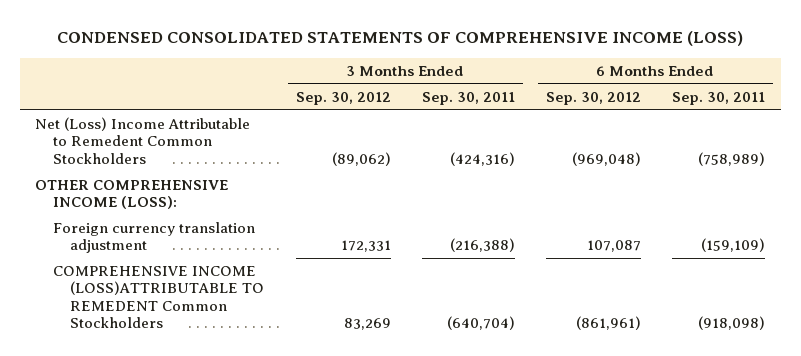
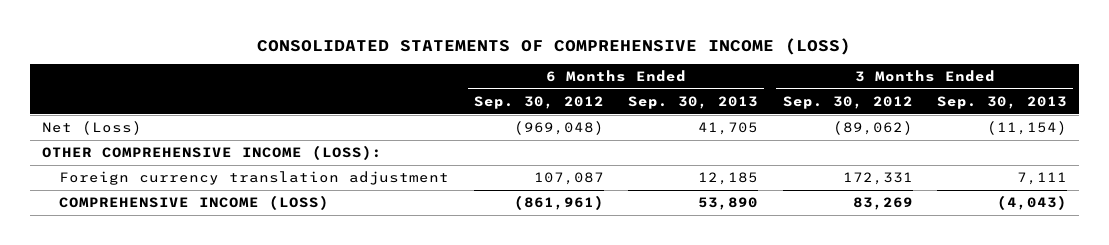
- CONDENSED CONSOLIDATED STATEMENTS OF COMPREHENSIVE INCOME (LOSS)
+ CONSOLIDATED STATEMENTS OF COMPREHENSIVE INCOME (LOSS)
- | 3 Months Ended Sep. 30, 2012 | 3 Months Ended Sep. 30, 2011 | 6 Months Ended Sep. 30, 2012 | 6 Months Ended Sep. 30, 2011
+ | 6 Months Ended Sep. 30, 2012 | 6 Months Ended Sep. 30, 2013 | 3 Months Ended Sep. 30, 2012 | 3 Months Ended Sep. 30, 2013
- Net (Loss) Income Attributable to Remedent Common Stockholders | (89,062) | (424,316) | (969,048) | (758,989)
+ Net (Loss) | (969,048) | 41,705 | (89,062) | (11,154)
- COMPREHENSIVE INCOME (LOSS)ATTRIBUTABLE TO REMEDENT Common Stockholders | 83,269 | (640,704) | (861,961) | (918,098)
+ COMPREHENSIVE INCOME (LOSS) | (861,961) | 53,890 | 83,269 | (4,043)

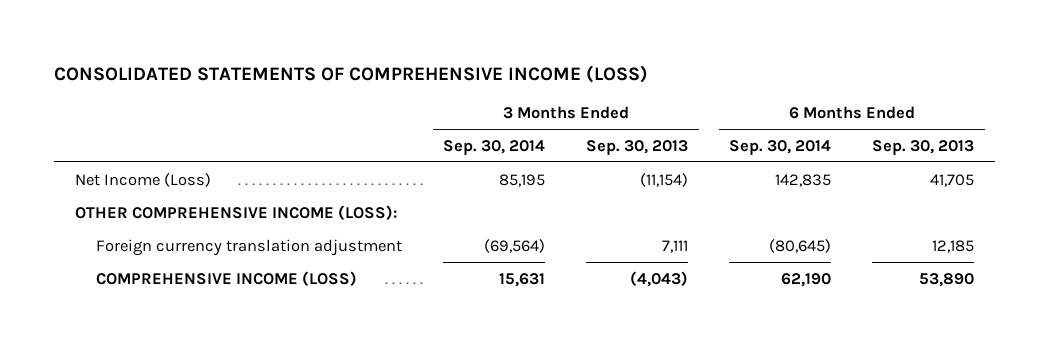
- | 6 Months Ended Sep. 30, 2012 | 6 Months Ended Sep. 30, 2013 | 3 Months Ended Sep. 30, 2012 | 3 Months Ended Sep. 30, 2013
+ | 3 Months Ended Sep. 30, 2014 | 3 Months Ended Sep. 30, 2013 | 6 Months Ended Sep. 30, 2014 | 6 Months Ended Sep. 30, 2013
- Net (Loss) | (969,048) | 41,705 | (89,062) | (11,154)
+ Net Income (Loss) | 85,195 | (11,154) | 142,835 | 41,705

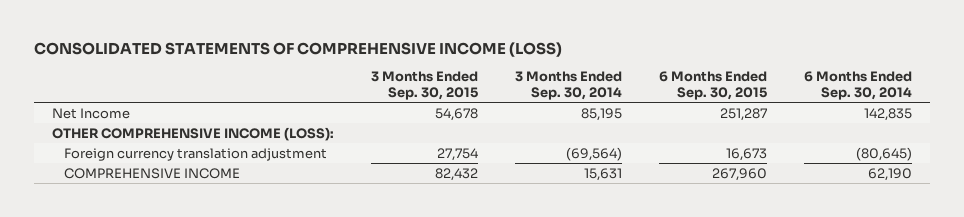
- | 3 Months Ended Sep. 30, 2014 | 3 Months Ended Sep. 30, 2013 | 6 Months Ended Sep. 30, 2014 | 6 Months Ended Sep. 30, 2013
+ | 3 Months Ended Sep. 30, 2015 | 3 Months Ended Sep. 30, 2014 | 6 Months Ended Sep. 30, 2015 | 6 Months Ended Sep. 30, 2014
- Net Income (Loss) | 85,195 | (11,154) | 142,835 | 41,705
+ Net Income | 54,678 | 85,195 | 251,287 | 142,835
- COMPREHENSIVE INCOME (LOSS) | 15,631 | (4,043) | 62,190 | 53,890
+ COMPREHENSIVE INCOME | 82,432 | 15,631 | 267,960 | 62,190

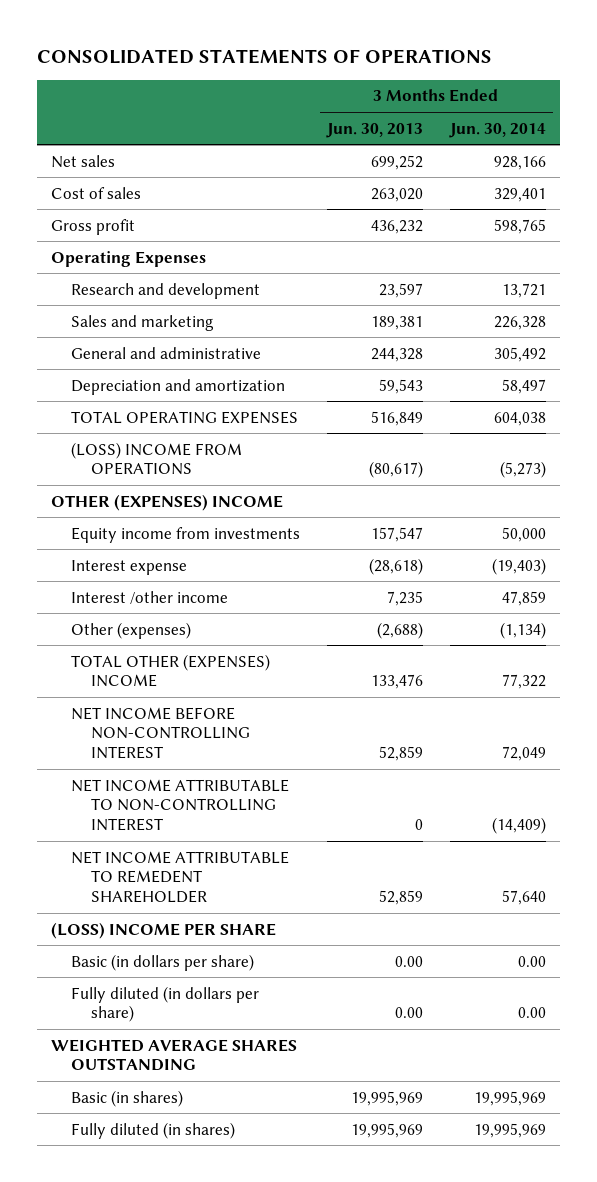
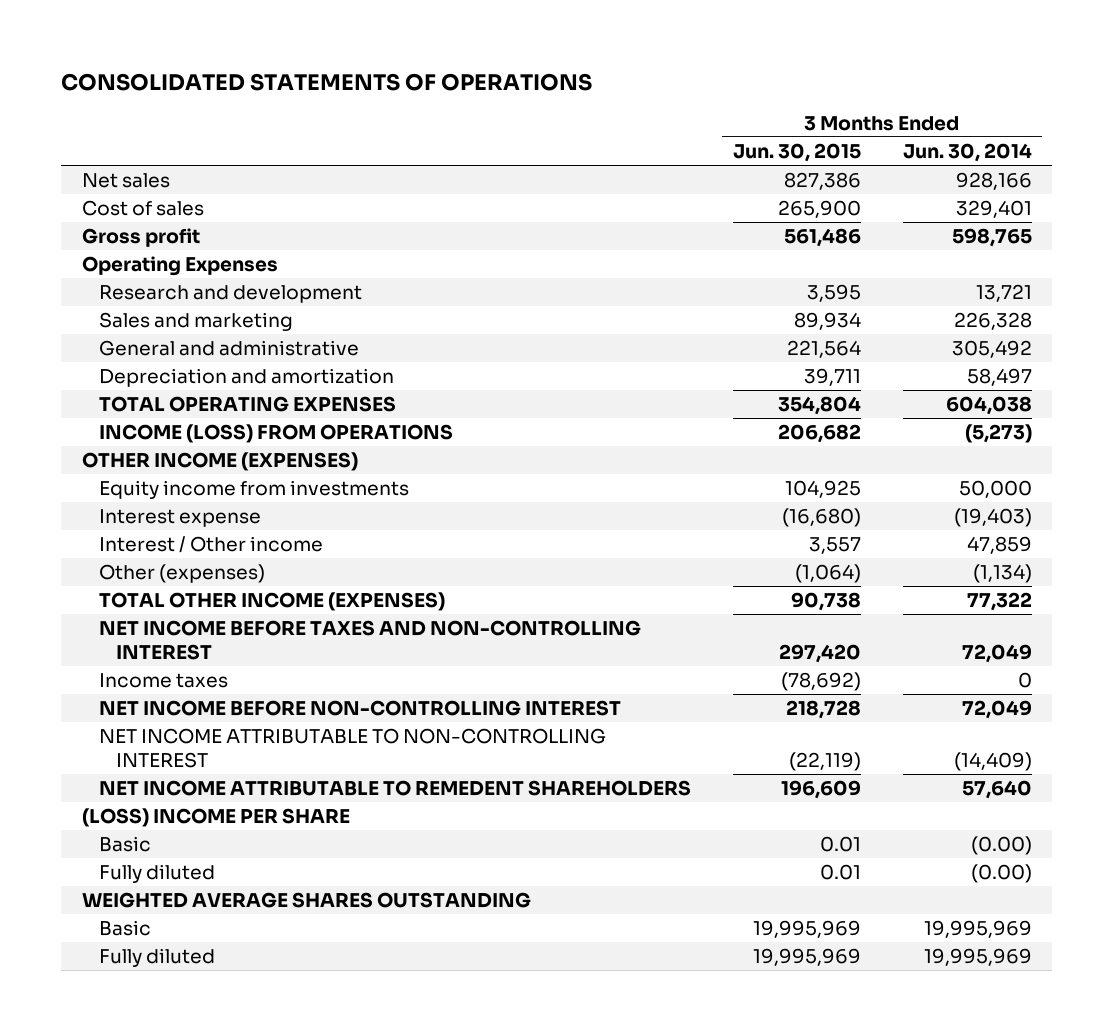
- | 3 Months Ended Jun. 30, 2013 | 3 Months Ended Jun. 30, 2014
+ | 3 Months Ended Jun. 30, 2015 | 3 Months Ended Jun. 30, 2014
- (LOSS) INCOME FROM OPERATIONS | (80,617) | (5,273)
- OTHER (EXPENSES) INCOME
+ INCOME (LOSS) FROM OPERATIONS | 206,682 | (5,273)
+ OTHER INCOME (EXPENSES)
- Interest /other income | 7,235 | 47,859
+ Interest / Other income | 3,557 | 47,859
- TOTAL OTHER (EXPENSES) INCOME | 133,476 | 77,322
+ TOTAL OTHER INCOME (EXPENSES) | 90,738 | 77,322
+ NET INCOME BEFORE TAXES AND NON-CONTROLLING INTEREST | 297,420 | 72,049
+ Income taxes | (78,692) | 0
- NET INCOME ATTRIBUTABLE TO REMEDENT SHAREHOLDER | 52,859 | 57,640
+ NET INCOME ATTRIBUTABLE TO REMEDENT SHAREHOLDERS | 196,609 | 57,640
- Basic (in dollars per share) | 0.00 | 0.00
- Fully diluted (in dollars per share) | 0.00 | 0.00
+ Basic | 0.01 | (0.00)
+ Fully diluted | 0.01 | (0.00)
- Basic (in shares) | 19,995,969 | 19,995,969
- Fully diluted (in shares) | 19,995,969 | 19,995,969
+ Basic | 19,995,969 | 19,995,969
+ Fully diluted | 19,995,969 | 19,995,969

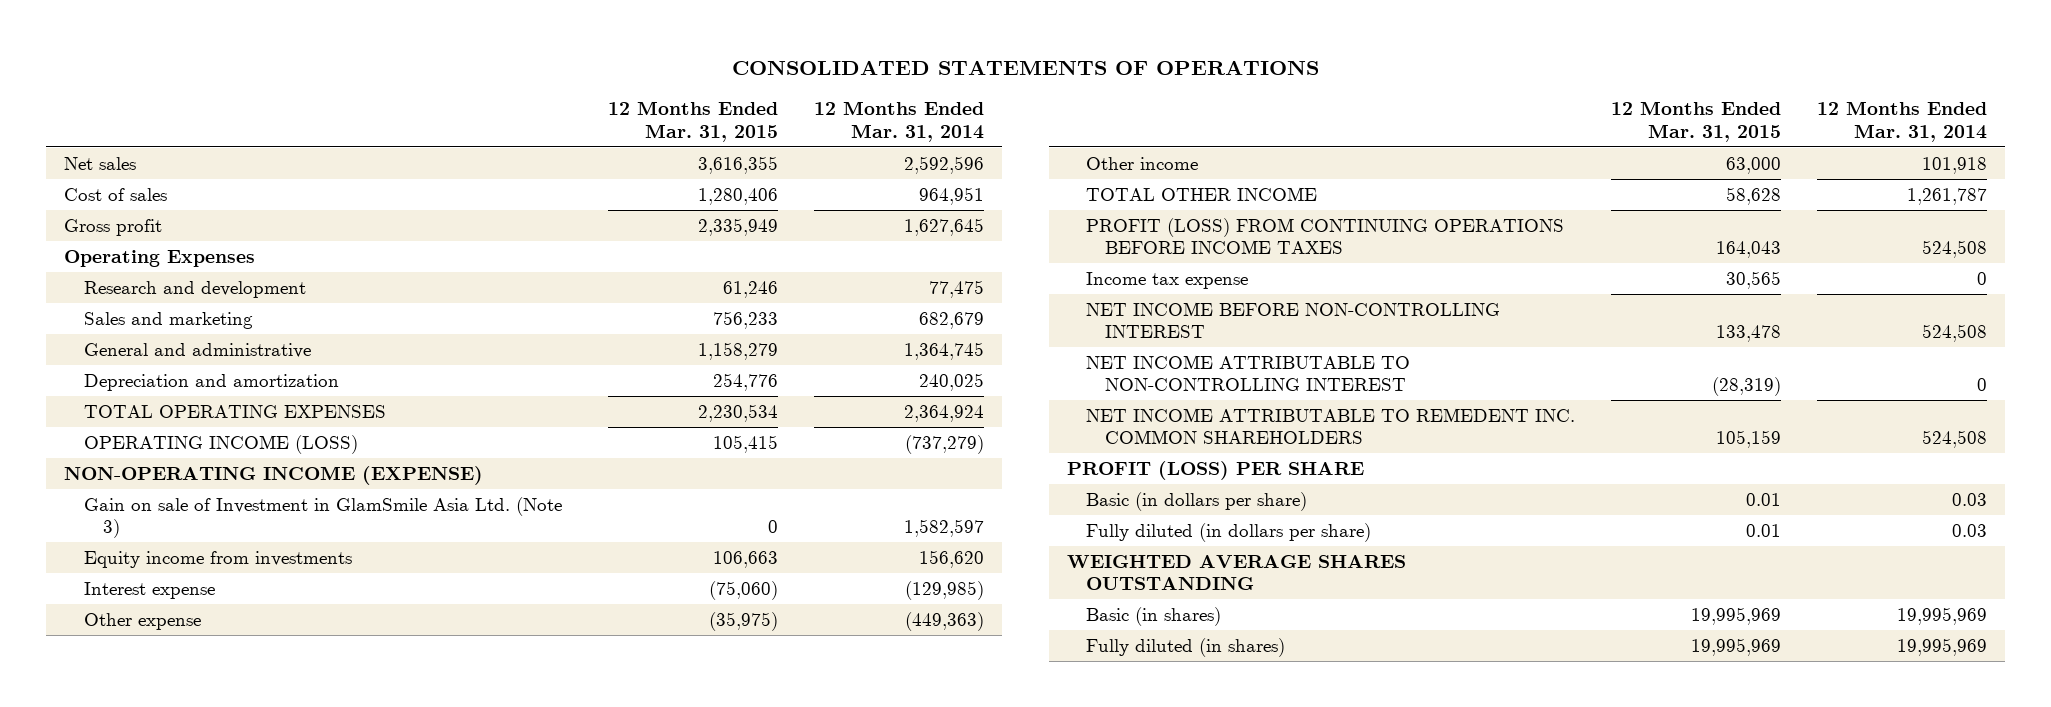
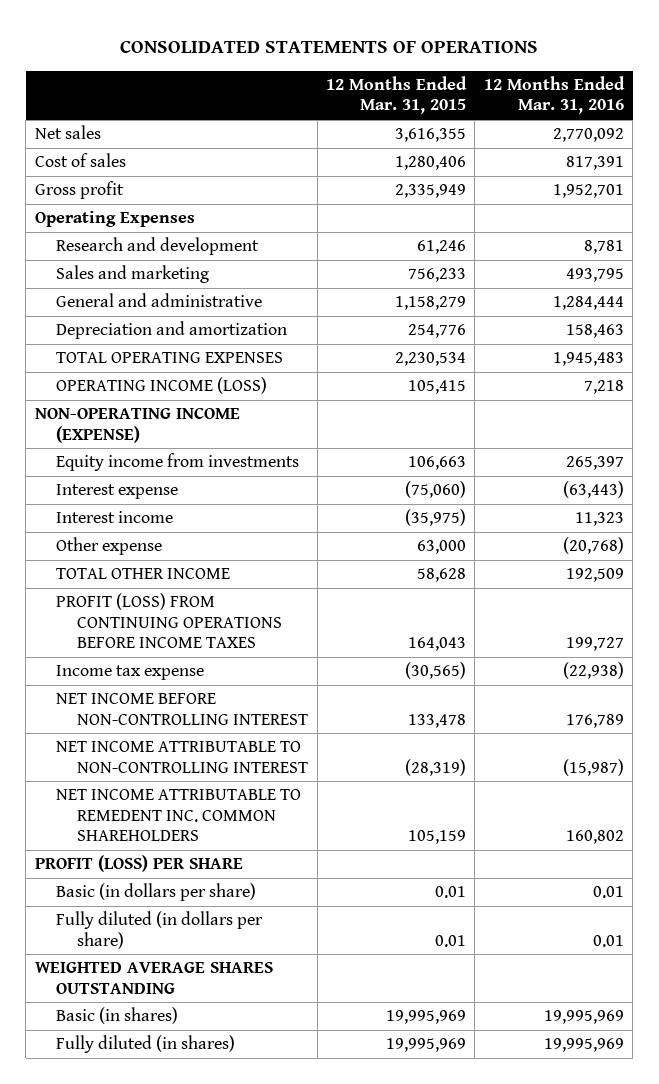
- | 12 Months Ended Mar. 31, 2015 | 12 Months Ended Mar. 31, 2014
+ | 12 Months Ended Mar. 31, 2015 | 12 Months Ended Mar. 31, 2016
- Gain on sale of Investment in GlamSmile Asia Ltd. (Note 3) | 0 | 1,582,597
- Other expense | (35,975) | (449,363)
- Other income | 63,000 | 101,918
+ Interest income | (35,975) | 11,323
+ Other expense | 63,000 | (20,768)
- Income tax expense | 30,565 | 0
+ Income tax expense | (30,565) | (22,938)

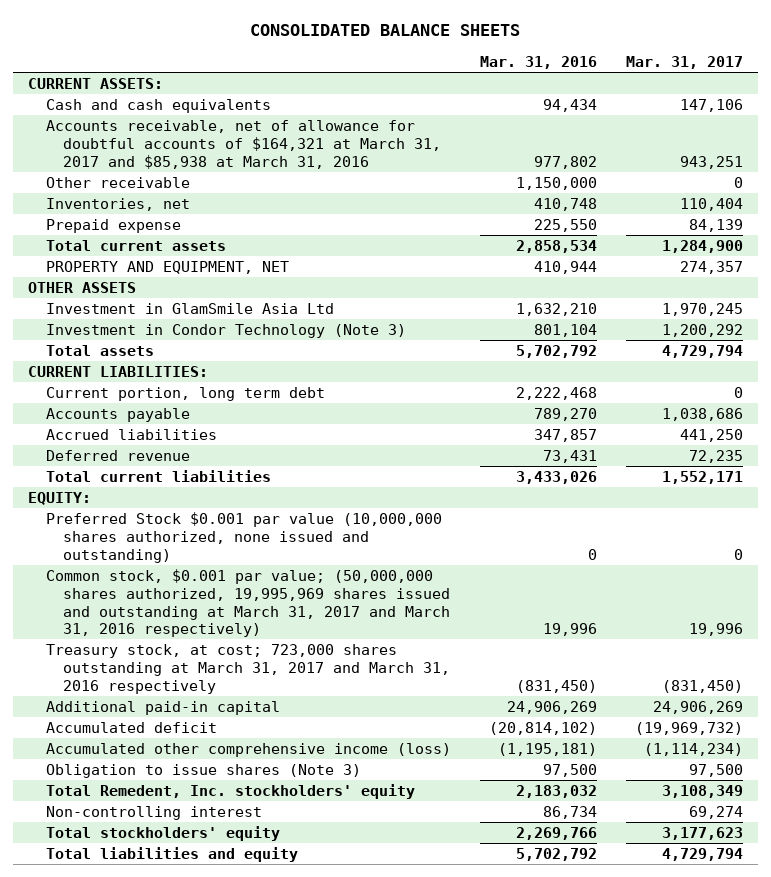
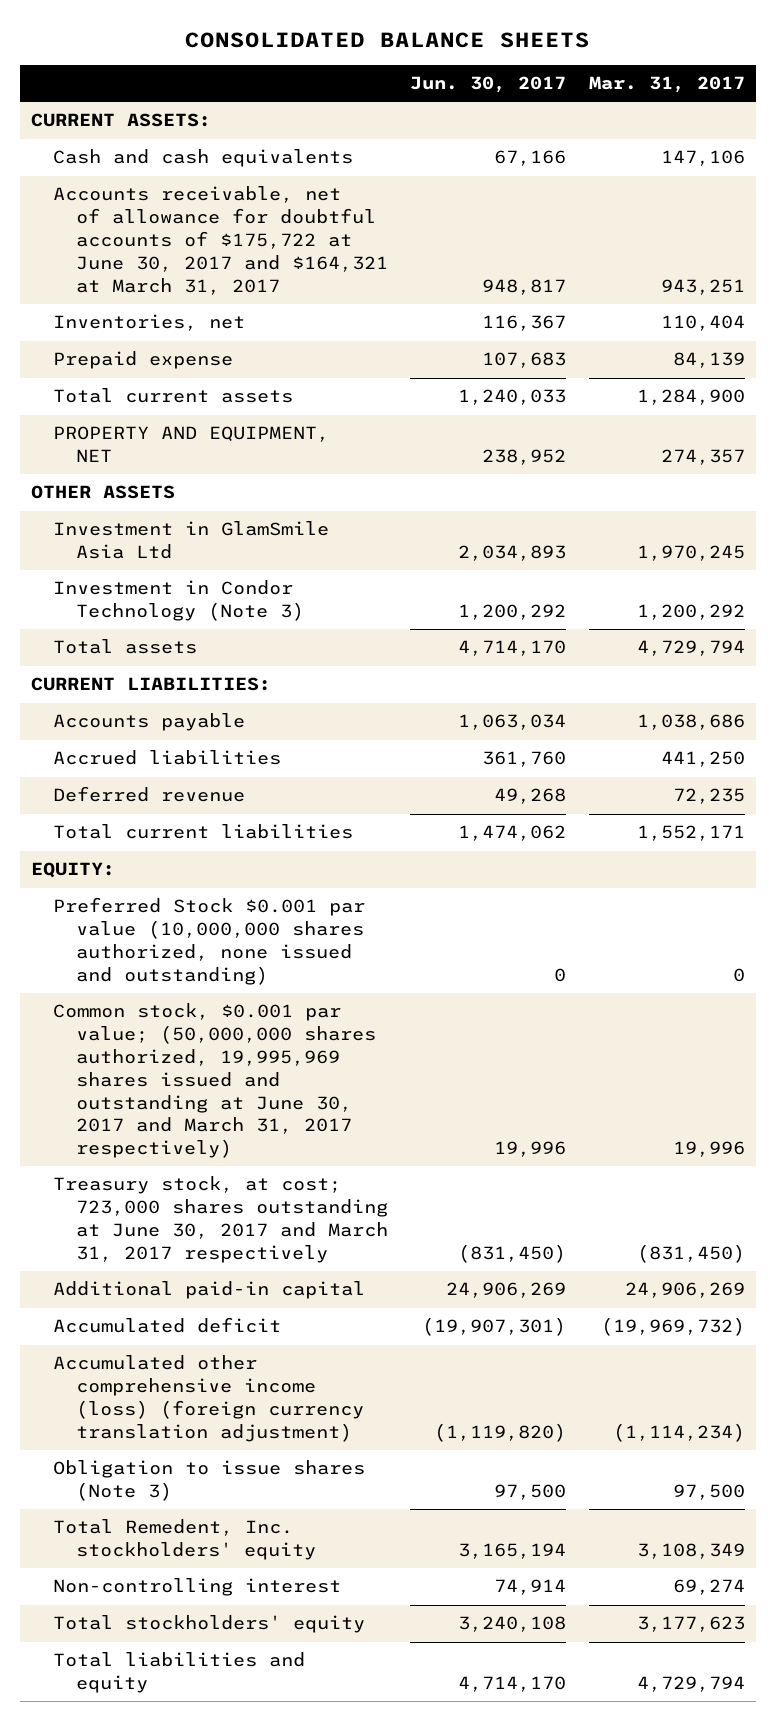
- | Mar. 31, 2016 | Mar. 31, 2017
+ | Jun. 30, 2017 | Mar. 31, 2017
- Accounts receivable, net of allowance for doubtful accounts of $164,321 at March 31, 2017 and $85,938 at March 31, 2016 | 977,802 | 943,251
- Other receivable | 1,150,000 | 0
+ Accounts receivable, net of allowance for doubtful accounts of $175,722 at June 30, 2017 and $164,321 at March 31, 2017 | 948,817 | 943,251
- Current portion, long term debt | 2,222,468 | 0
- Common stock, $0.001 par value; (50,000,000 shares authorized, 19,995,969 shares issued and outstanding at March 31, 2017 and March 31, 2016 respectively) | 19,996 | 19,996
- Treasury stock, at cost; 723,000 shares outstanding at March 31, 2017 and March 31, 2016 respectively | (831,450) | (831,450)
+ Common stock, $0.001 par value; (50,000,000 shares authorized, 19,995,969 shares issued and outstanding at June 30, 2017 and March 31, 2017 respectively) | 19,996 | 19,996
+ Treasury stock, at cost; 723,000 shares outstanding at June 30, 2017 and March 31, 2017 respectively | (831,450) | (831,450)
- Accumulated other comprehensive income (loss) | (1,195,181) | (1,114,234)
+ Accumulated other comprehensive income (loss) (foreign currency translation adjustment) | (1,119,820) | (1,114,234)

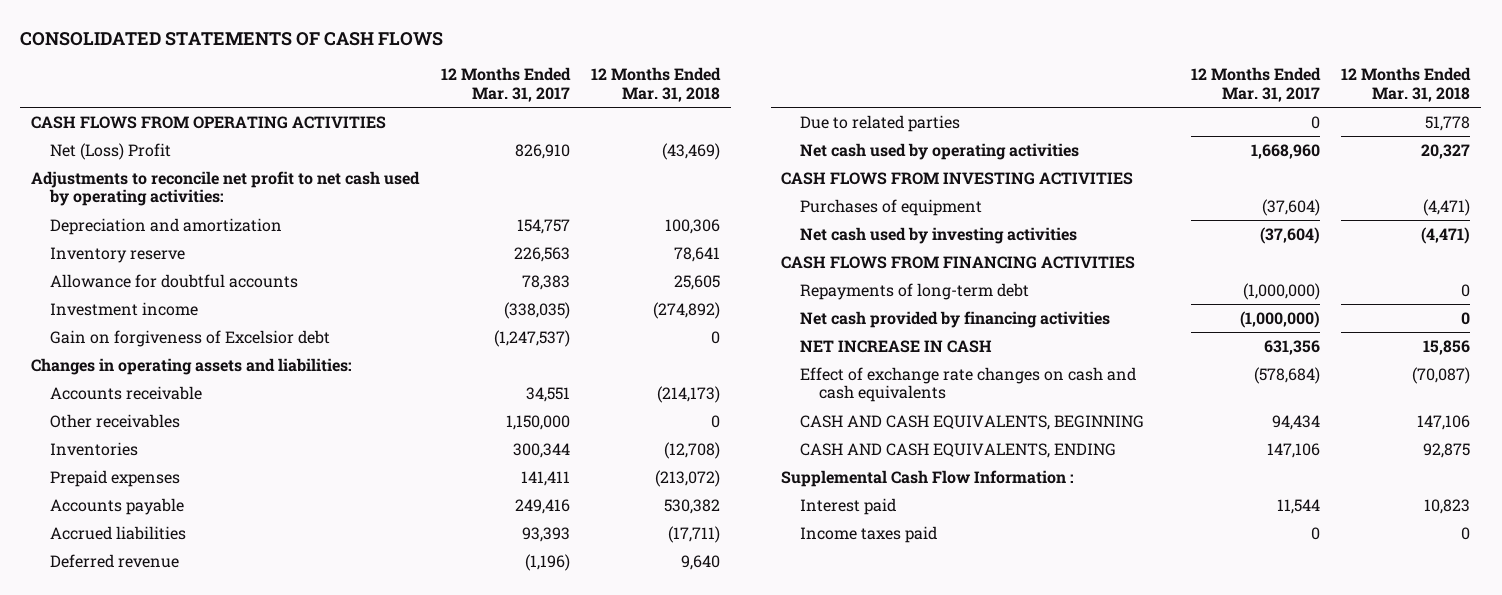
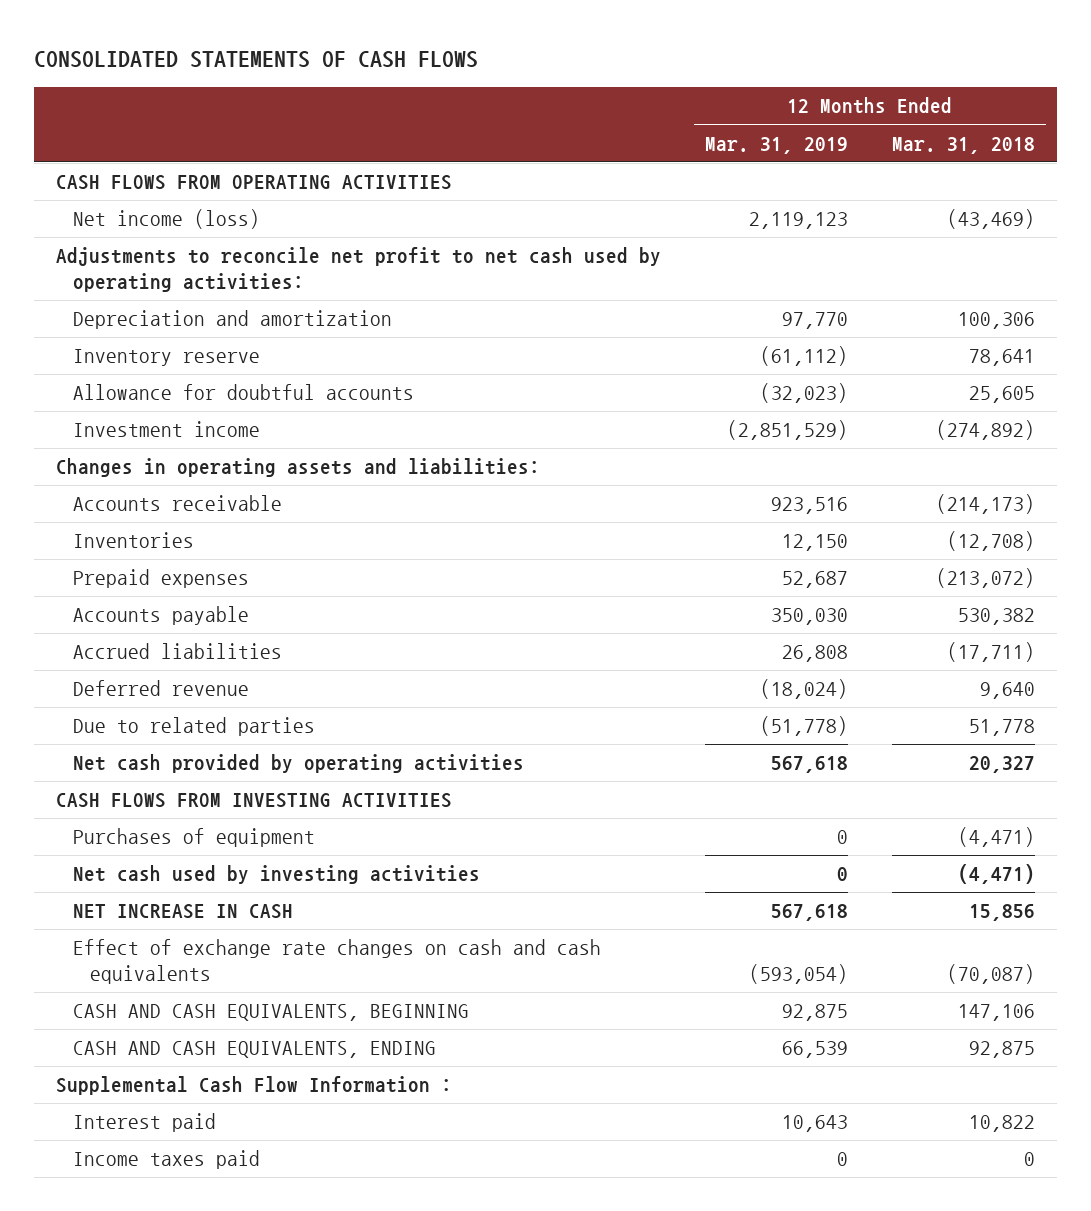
- | 12 Months Ended Mar. 31, 2017 | 12 Months Ended Mar. 31, 2018
+ | 12 Months Ended Mar. 31, 2019 | 12 Months Ended Mar. 31, 2018
- Net (Loss) Profit | 826,910 | (43,469)
+ Net income (loss) | 2,119,123 | (43,469)
- Gain on forgiveness of Excelsior debt | (1,247,537) | 0
- Other receivables | 1,150,000 | 0
- Net cash used by operating activities | 1,668,960 | 20,327
+ Net cash provided by operating activities | 567,618 | 20,327
- CASH FLOWS FROM FINANCING ACTIVITIES
- Repayments of long-term debt | (1,000,000) | 0
- Net cash provided by financing activities | (1,000,000) | 0
- Interest paid | 11,544 | 10,823
+ Interest paid | 10,643 | 10,822

